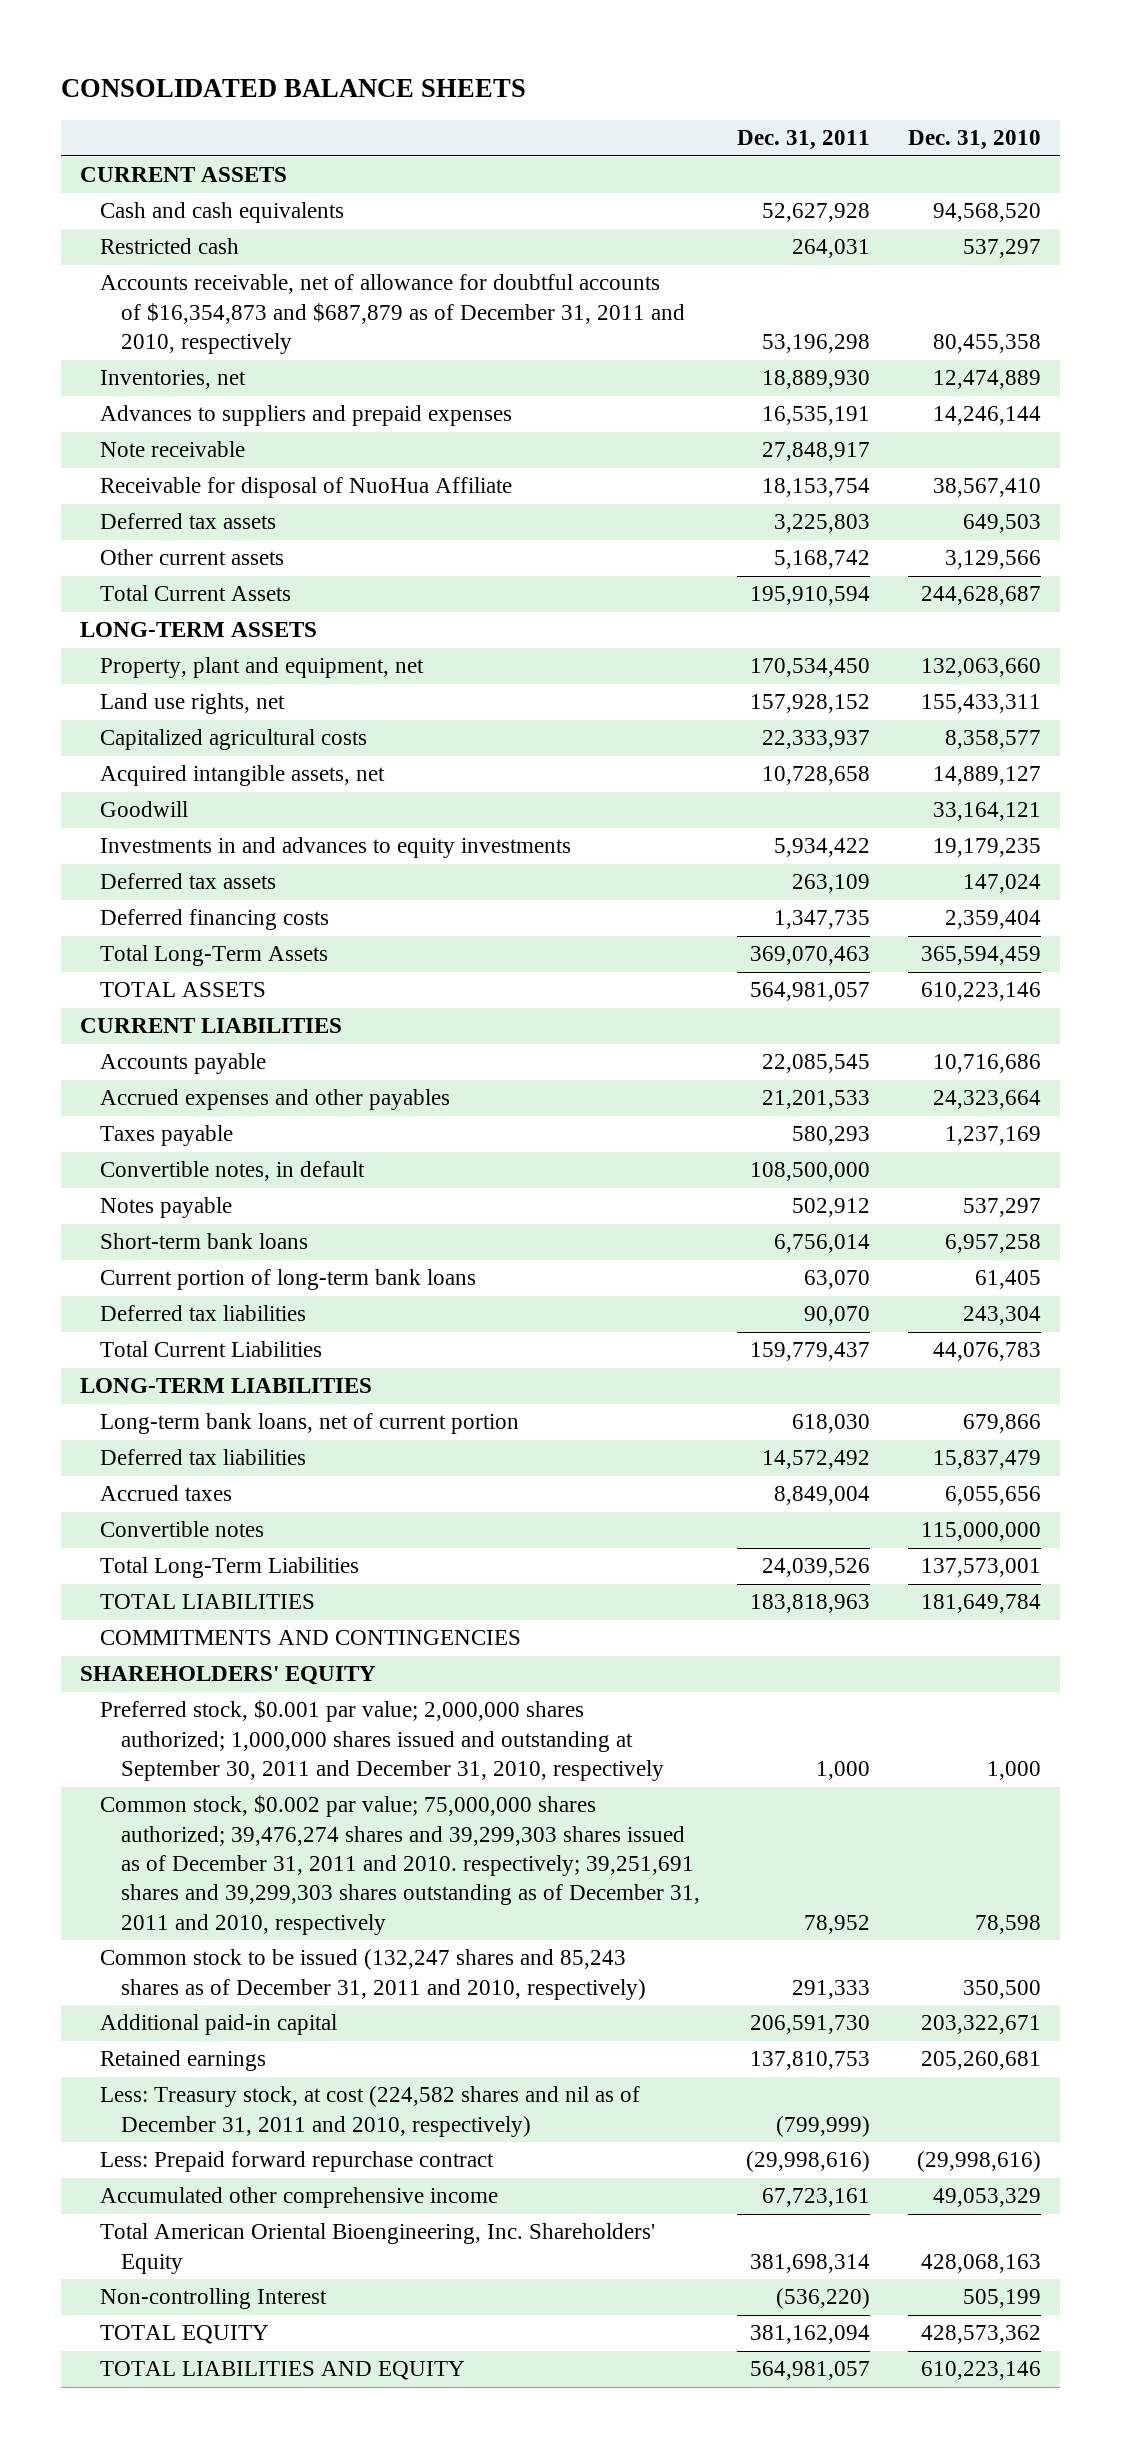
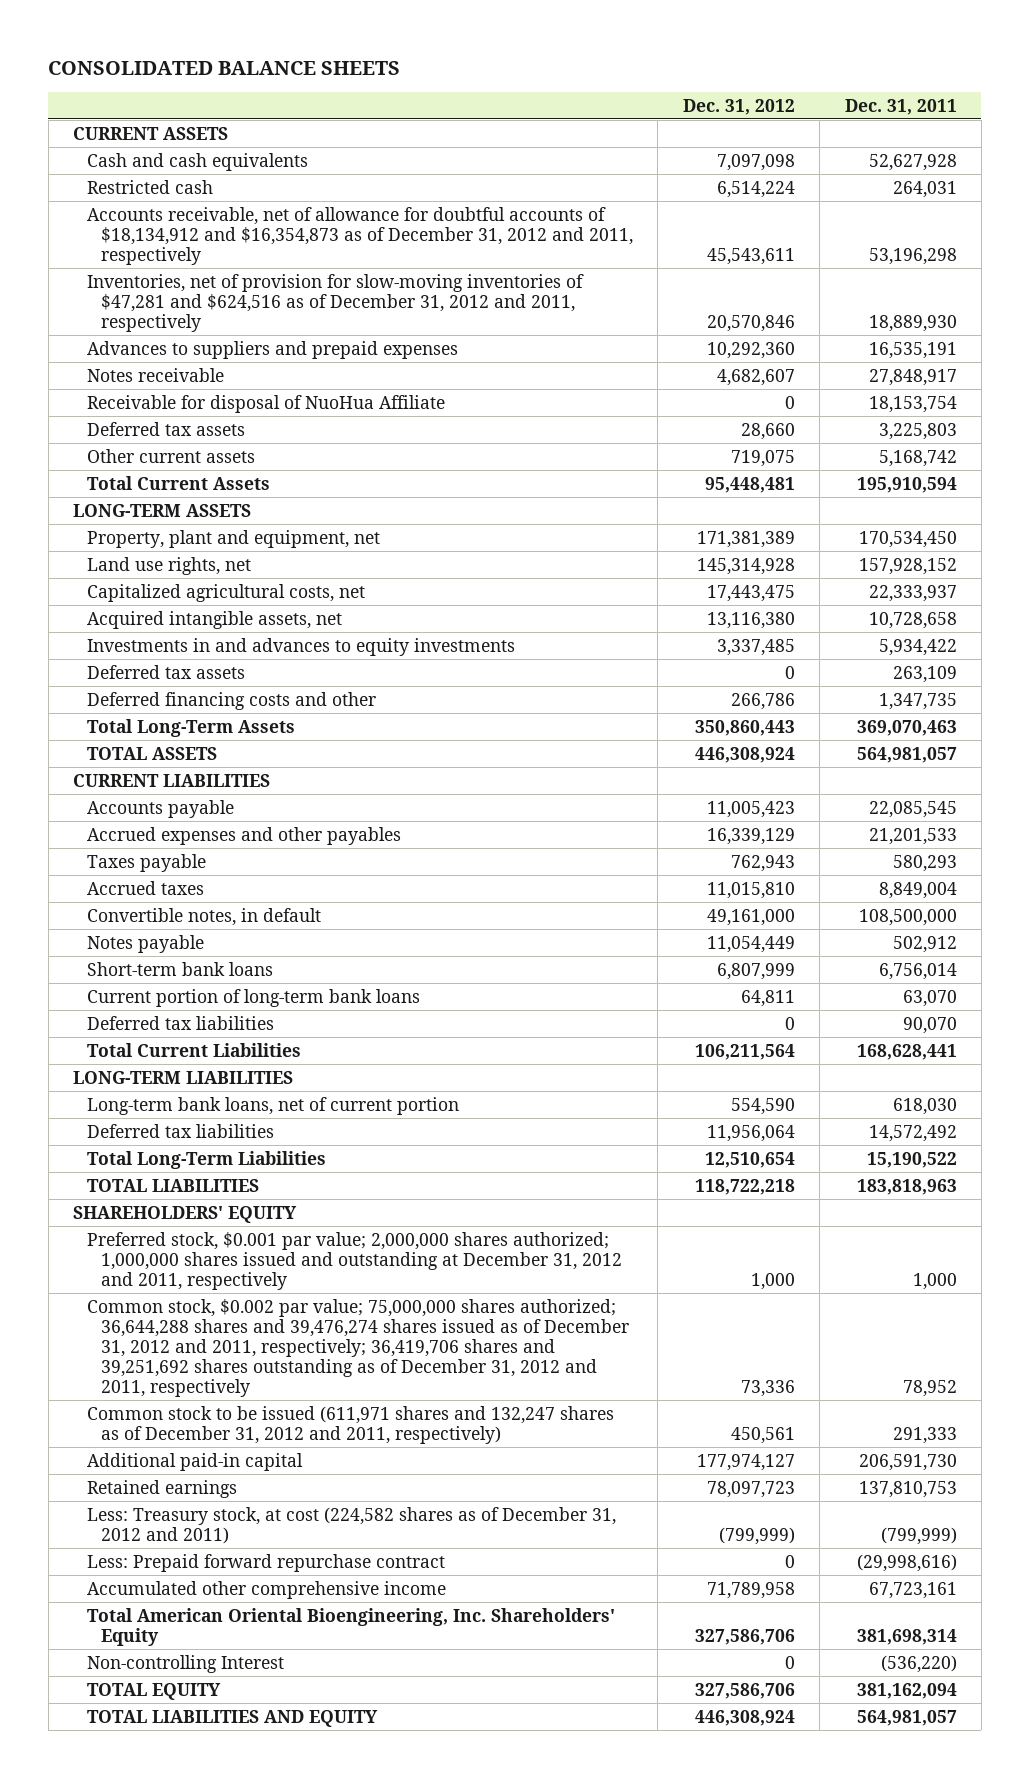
- | Dec. 31, 2011 | Dec. 31, 2010
+ | Dec. 31, 2012 | Dec. 31, 2011
- Accounts receivable, net of allowance for doubtful accounts of $16,354,873 and $687,879 as of December 31, 2011 and 2010, respectively | 53,196,298 | 80,455,358
- Inventories, net | 18,889,930 | 12,474,889
+ Accounts receivable, net of allowance for doubtful accounts of $18,134,912 and $16,354,873 as of December 31, 2012 and 2011, respectively | 45,543,611 | 53,196,298
+ Inventories, net of provision for slow-moving inventories of $47,281 and $624,516 as of December 31, 2012 and 2011, respectively | 20,570,846 | 18,889,930
- Note receivable | 27,848,917 |
+ Notes receivable | 4,682,607 | 27,848,917
- Capitalized agricultural costs | 22,333,937 | 8,358,577
+ Capitalized agricultural costs, net | 17,443,475 | 22,333,937
- Goodwill | | 33,164,121
- Deferred financing costs | 1,347,735 | 2,359,404
+ Deferred financing costs and other | 266,786 | 1,347,735
moved up: Accrued taxes | 11,015,810 | 8,849,004
- Total Current Liabilities | 159,779,437 | 44,076,783
+ Total Current Liabilities | 106,211,564 | 168,628,441
- Convertible notes | | 115,000,000
- Total Long-Term Liabilities | 24,039,526 | 137,573,001
+ Total Long-Term Liabilities | 12,510,654 | 15,190,522
- COMMITMENTS AND CONTINGENCIES
- Preferred stock, $0.001 par value; 2,000,000 shares authorized; 1,000,000 shares issued and outstanding at September 30, 2011 and December 31, 2010, respectively | 1,000 | 1,000
- Common stock, $0.002 par value; 75,000,000 shares authorized; 39,476,274 shares and 39,299,303 shares issued as of December 31, 2011 and 2010. respectively; 39,251,691 shares and 39,299,303 shares outstanding as of December 31, 2011 and 2010, respectively | 78,952 | 78,598
- Common stock to be issued (132,247 shares and 85,243 shares as of December 31, 2011 and 2010, respectively) | 291,333 | 350,500
+ Preferred stock, $0.001 par value; 2,000,000 shares authorized; 1,000,000 shares issued and outstanding at December 31, 2012 and 2011, respectively | 1,000 | 1,000
+ Common stock, $0.002 par value; 75,000,000 shares authorized; 36,644,288 shares and 39,476,274 shares issued as of December 31, 2012 and 2011, respectively; 36,419,706 shares and 39,251,692 shares outstanding as of December 31, 2012 and 2011, respectively | 73,336 | 78,952
+ Common stock to be issued (611,971 shares and 132,247 shares as of December 31, 2012 and 2011, respectively) | 450,561 | 291,333
- Less: Treasury stock, at cost (224,582 shares and nil as of December 31, 2011 and 2010, respectively) | (799,999) |
+ Less: Treasury stock, at cost (224,582 shares as of December 31, 2012 and 2011) | (799,999) | (799,999)

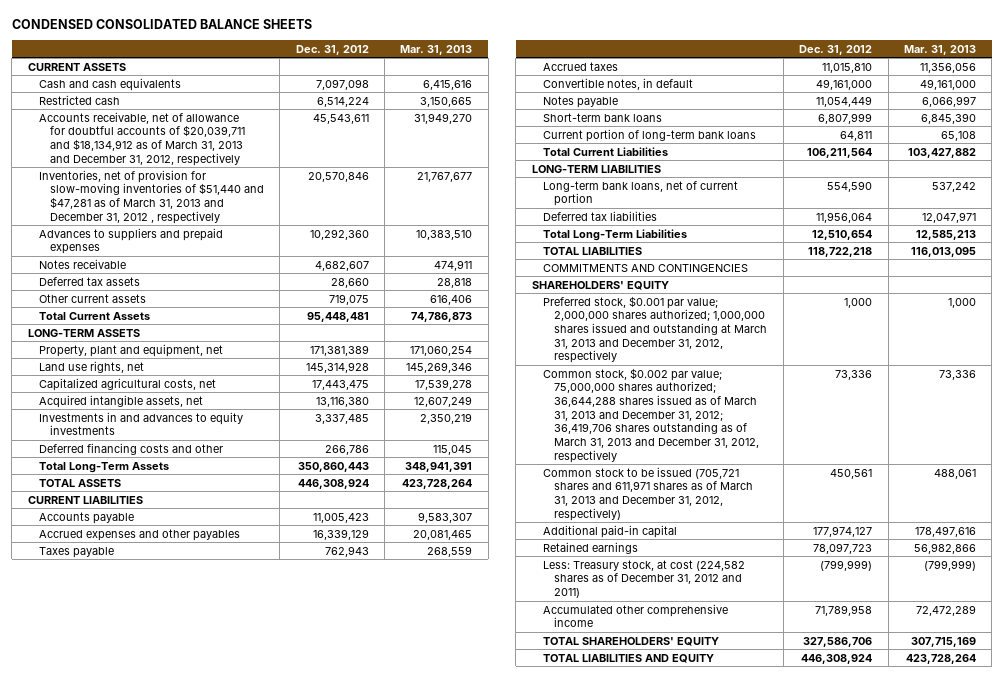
- CONSOLIDATED BALANCE SHEETS
+ CONDENSED CONSOLIDATED BALANCE SHEETS
- | Dec. 31, 2012 | Dec. 31, 2011
+ | Dec. 31, 2012 | Mar. 31, 2013
- Accounts receivable, net of allowance for doubtful accounts of $18,134,912 and $16,354,873 as of December 31, 2012 and 2011, respectively | 45,543,611 | 53,196,298
- Inventories, net of provision for slow-moving inventories of $47,281 and $624,516 as of December 31, 2012 and 2011, respectively | 20,570,846 | 18,889,930
+ Accounts receivable, net of allowance for doubtful accounts of $20,039,711 and $18,134,912 as of March 31, 2013 and December 31, 2012, respectively | 45,543,611 | 31,949,270
+ Inventories, net of provision for slow-moving inventories of $51,440 and $47,281 as of March 31, 2013 and December 31, 2012 , respectively | 20,570,846 | 21,767,677
- Receivable for disposal of NuoHua Affiliate | 0 | 18,153,754
- Deferred tax assets | 0 | 263,109
- Deferred tax liabilities | 0 | 90,070
+ COMMITMENTS AND CONTINGENCIES
- Preferred stock, $0.001 par value; 2,000,000 shares authorized; 1,000,000 shares issued and outstanding at December 31, 2012 and 2011, respectively | 1,000 | 1,000
- Common stock, $0.002 par value; 75,000,000 shares authorized; 36,644,288 shares and 39,476,274 shares issued as of December 31, 2012 and 2011, respectively; 36,419,706 shares and 39,251,692 shares outstanding as of December 31, 2012 and 2011, respectively | 73,336 | 78,952
- Common stock to be issued (611,971 shares and 132,247 shares as of December 31, 2012 and 2011, respectively) | 450,561 | 291,333
+ Preferred stock, $0.001 par value; 2,000,000 shares authorized; 1,000,000 shares issued and outstanding at March 31, 2013 and December 31, 2012, respectively | 1,000 | 1,000
+ Common stock, $0.002 par value; 75,000,000 shares authorized; 36,644,288 shares issued as of March 31, 2013 and December 31, 2012; 36,419,706 shares outstanding as of March 31, 2013 and December 31, 2012, respectively | 73,336 | 73,336
+ Common stock to be issued (705,721 shares and 611,971 shares as of March 31, 2013 and December 31, 2012, respectively) | 450,561 | 488,061
- Less: Prepaid forward repurchase contract | 0 | (29,998,616)
- Total American Oriental Bioengineering, Inc. Shareholders' Equity | 327,586,706 | 381,698,314
- Non-controlling Interest | 0 | (536,220)
- TOTAL EQUITY | 327,586,706 | 381,162,094
+ TOTAL SHAREHOLDERS' EQUITY | 327,586,706 | 307,715,169

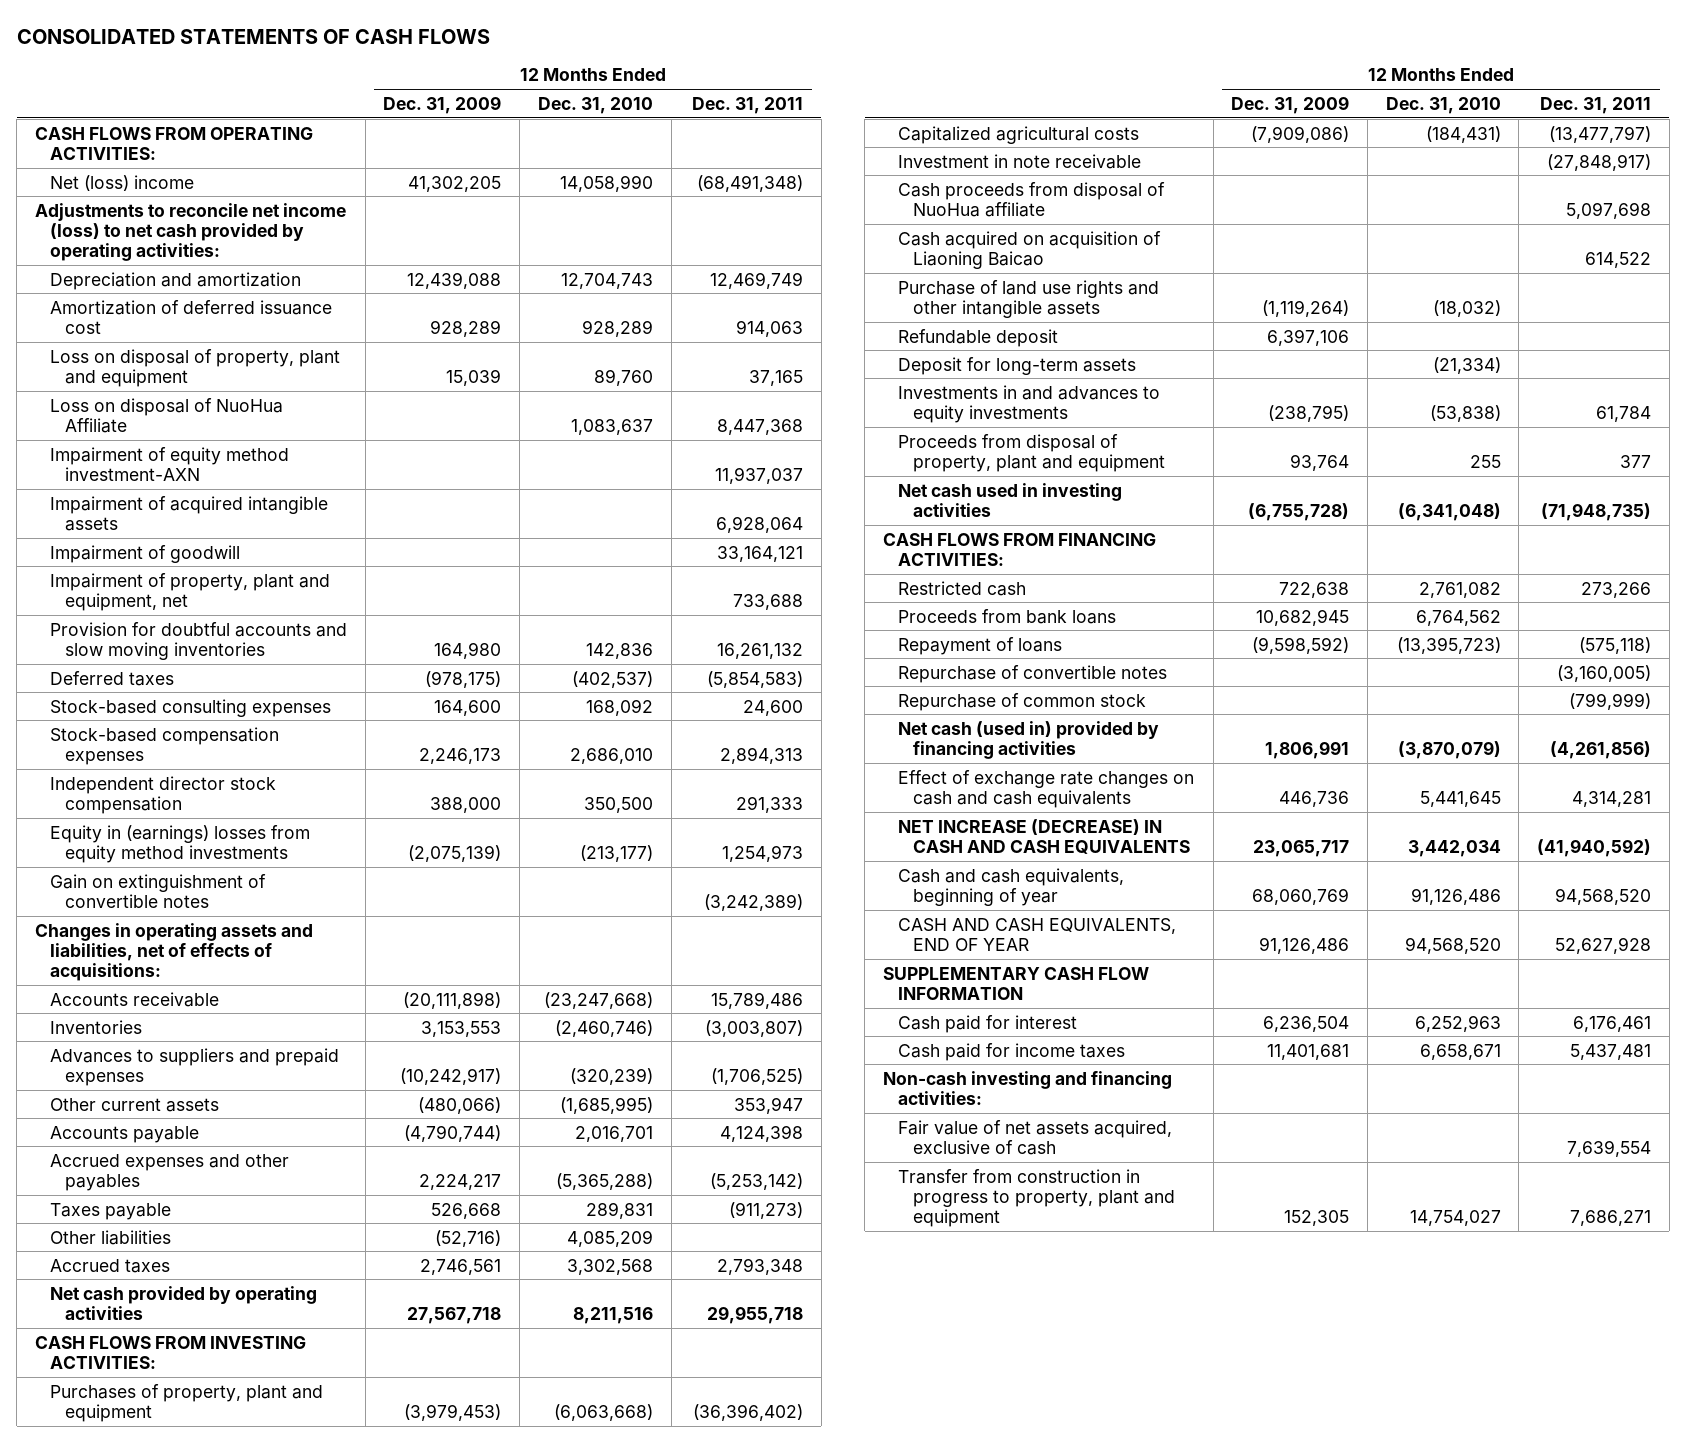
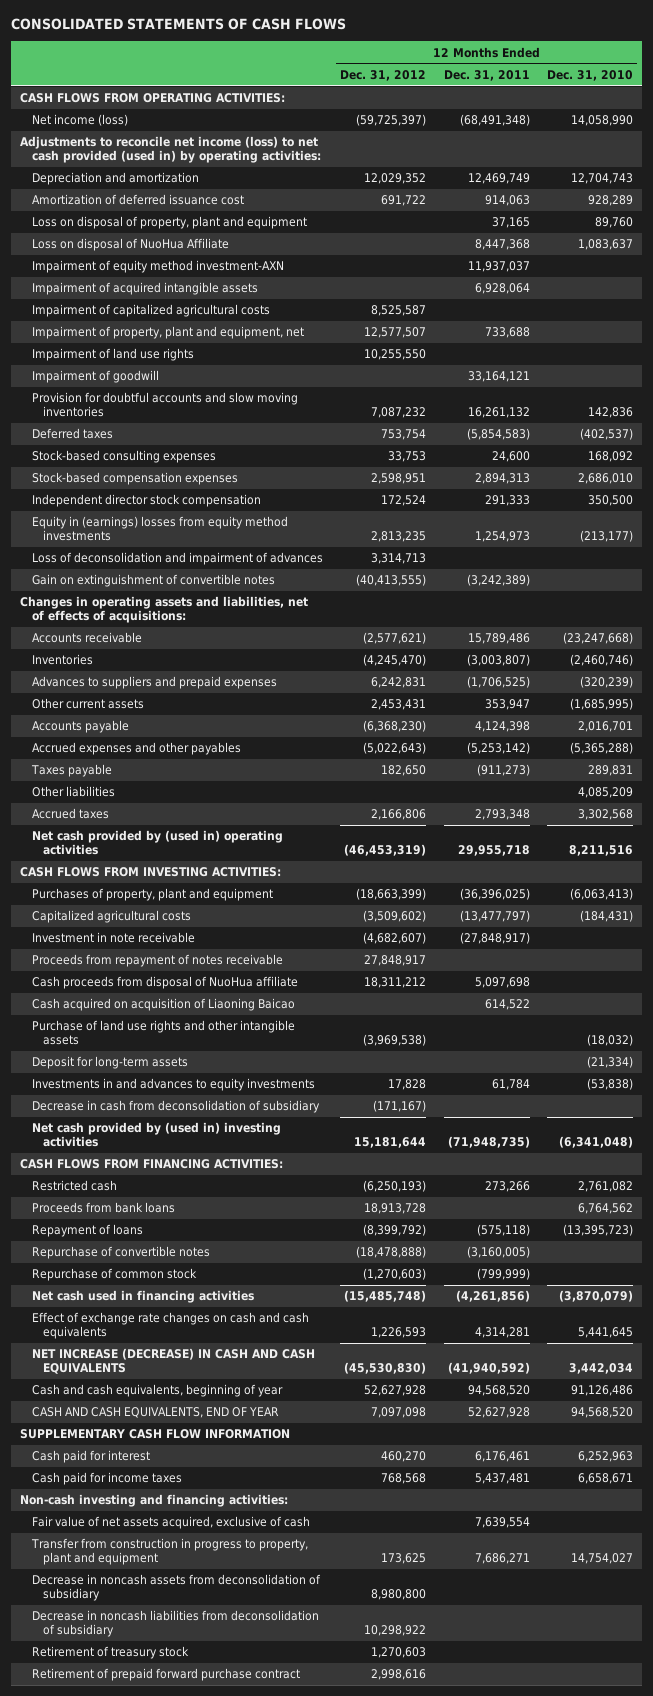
- | 12 Months Ended Dec. 31, 2009 | 12 Months Ended Dec. 31, 2010 | 12 Months Ended Dec. 31, 2011
+ | 12 Months Ended Dec. 31, 2012 | 12 Months Ended Dec. 31, 2011 | 12 Months Ended Dec. 31, 2010
- Net (loss) income | 41,302,205 | 14,058,990 | (68,491,348)
- Adjustments to reconcile net income (loss) to net cash provided by operating activities:
+ Net income (loss) | (59,725,397) | (68,491,348) | 14,058,990
+ Adjustments to reconcile net income (loss) to net cash provided (used in) by operating activities:
+ Impairment of capitalized agricultural costs | 8,525,587 | |
+ Impairment of land use rights | 10,255,550 | |
moved down: Impairment of goodwill | | 33,164,121 |
+ Loss of deconsolidation and impairment of advances | 3,314,713 | |
- Net cash provided by operating activities | 27,567,718 | 8,211,516 | 29,955,718
+ Net cash provided by (used in) operating activities | (46,453,319) | 29,955,718 | 8,211,516
- Purchases of property, plant and equipment | (3,979,453) | (6,063,668) | (36,396,402)
+ Purchases of property, plant and equipment | (18,663,399) | (36,396,025) | (6,063,413)
+ Proceeds from repayment of notes receivable | 27,848,917 | |
- Refundable deposit | 6,397,106 | |
- Proceeds from disposal of property, plant and equipment | 93,764 | 255 | 377
- Net cash used in investing activities | (6,755,728) | (6,341,048) | (71,948,735)
+ Decrease in cash from deconsolidation of subsidiary | (171,167) | |
+ Net cash provided by (used in) investing activities | 15,181,644 | (71,948,735) | (6,341,048)
- Net cash (used in) provided by financing activities | 1,806,991 | (3,870,079) | (4,261,856)
+ Net cash used in financing activities | (15,485,748) | (4,261,856) | (3,870,079)
+ Decrease in noncash assets from deconsolidation of subsidiary | 8,980,800 | |
+ Decrease in noncash liabilities from deconsolidation of subsidiary | 10,298,922 | |
+ Retirement of treasury stock | 1,270,603 | |
+ Retirement of prepaid forward purchase contract | 2,998,616 | |

